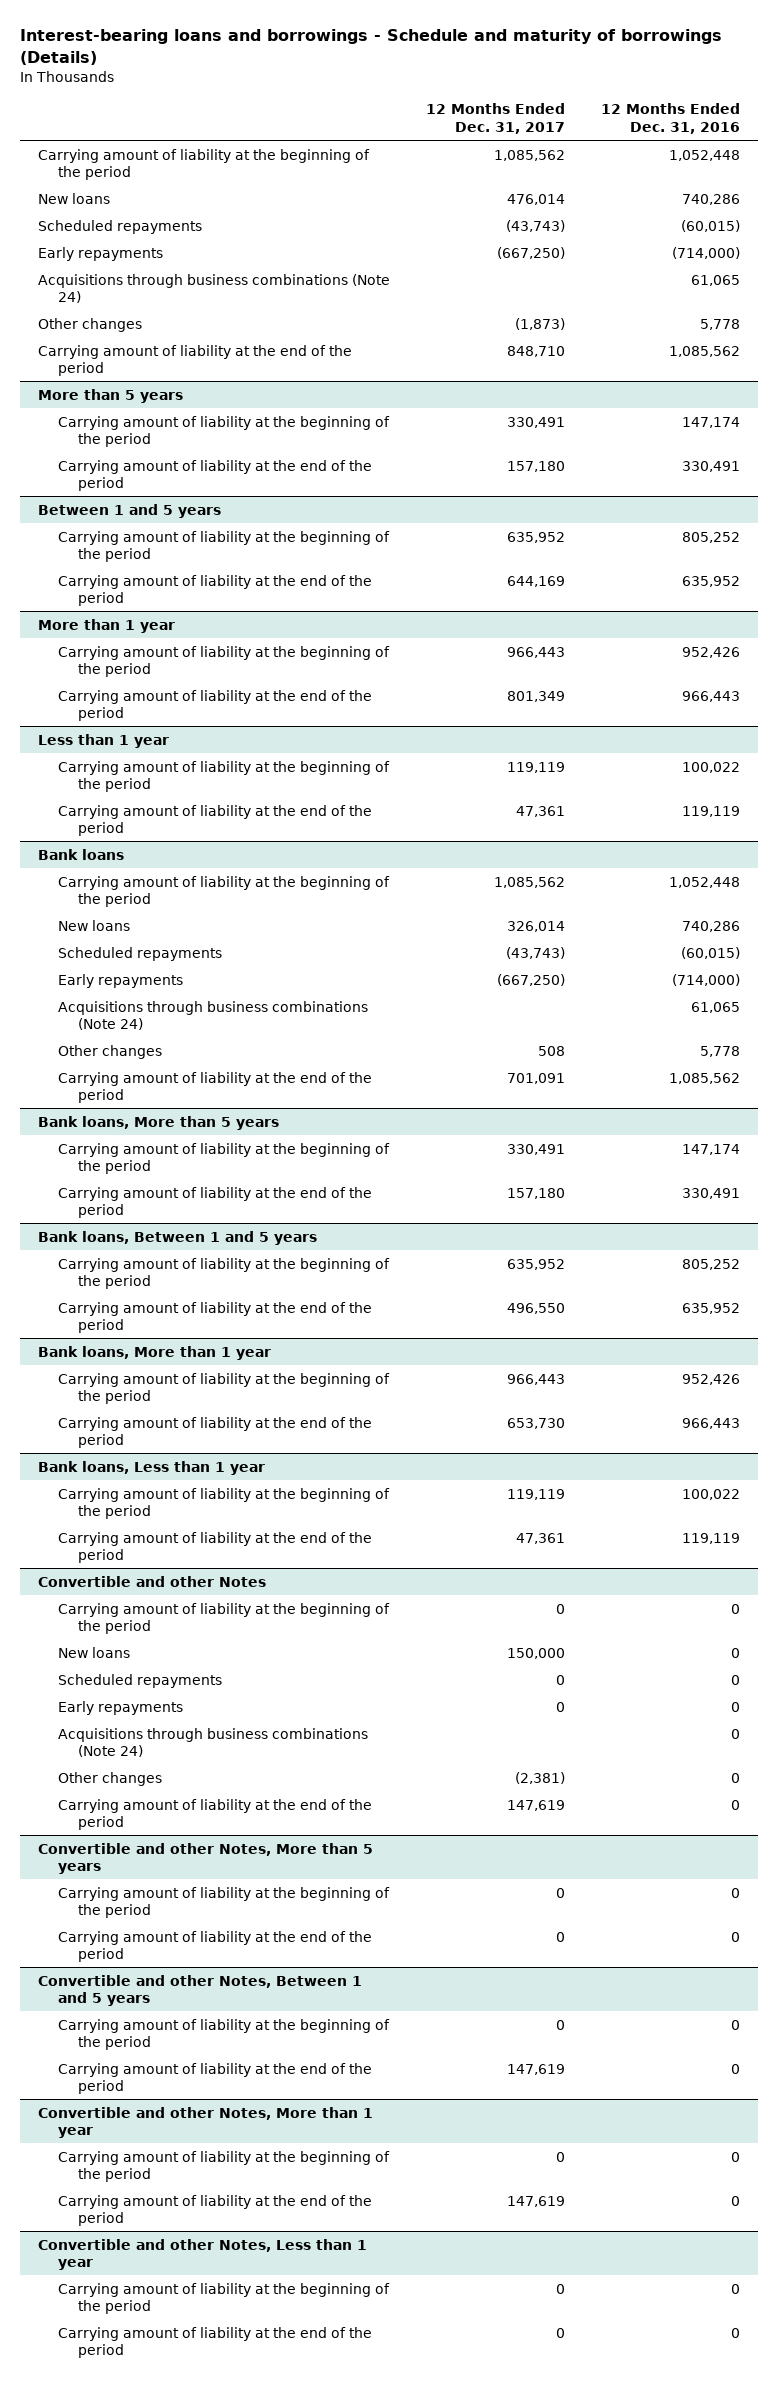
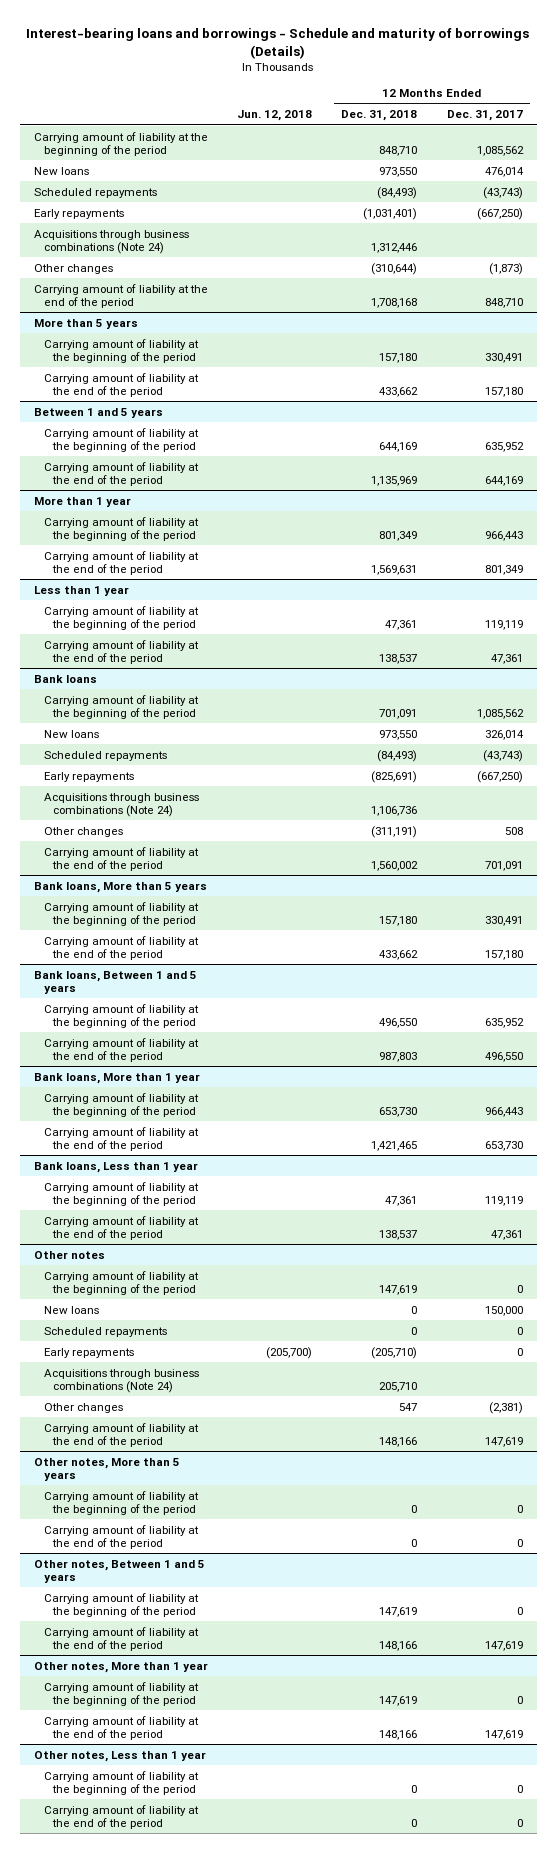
- | 12 Months Ended Dec. 31, 2017 | 12 Months Ended Dec. 31, 2016
+ | Jun. 12, 2018 | 12 Months Ended Dec. 31, 2018 | 12 Months Ended Dec. 31, 2017
- Convertible and other Notes
+ Other notes
- Convertible and other Notes, More than 5 years
+ Other notes, More than 5 years
- Convertible and other Notes, Between 1 and 5 years
+ Other notes, Between 1 and 5 years
- Convertible and other Notes, More than 1 year
+ Other notes, More than 1 year
- Convertible and other Notes, Less than 1 year
+ Other notes, Less than 1 year

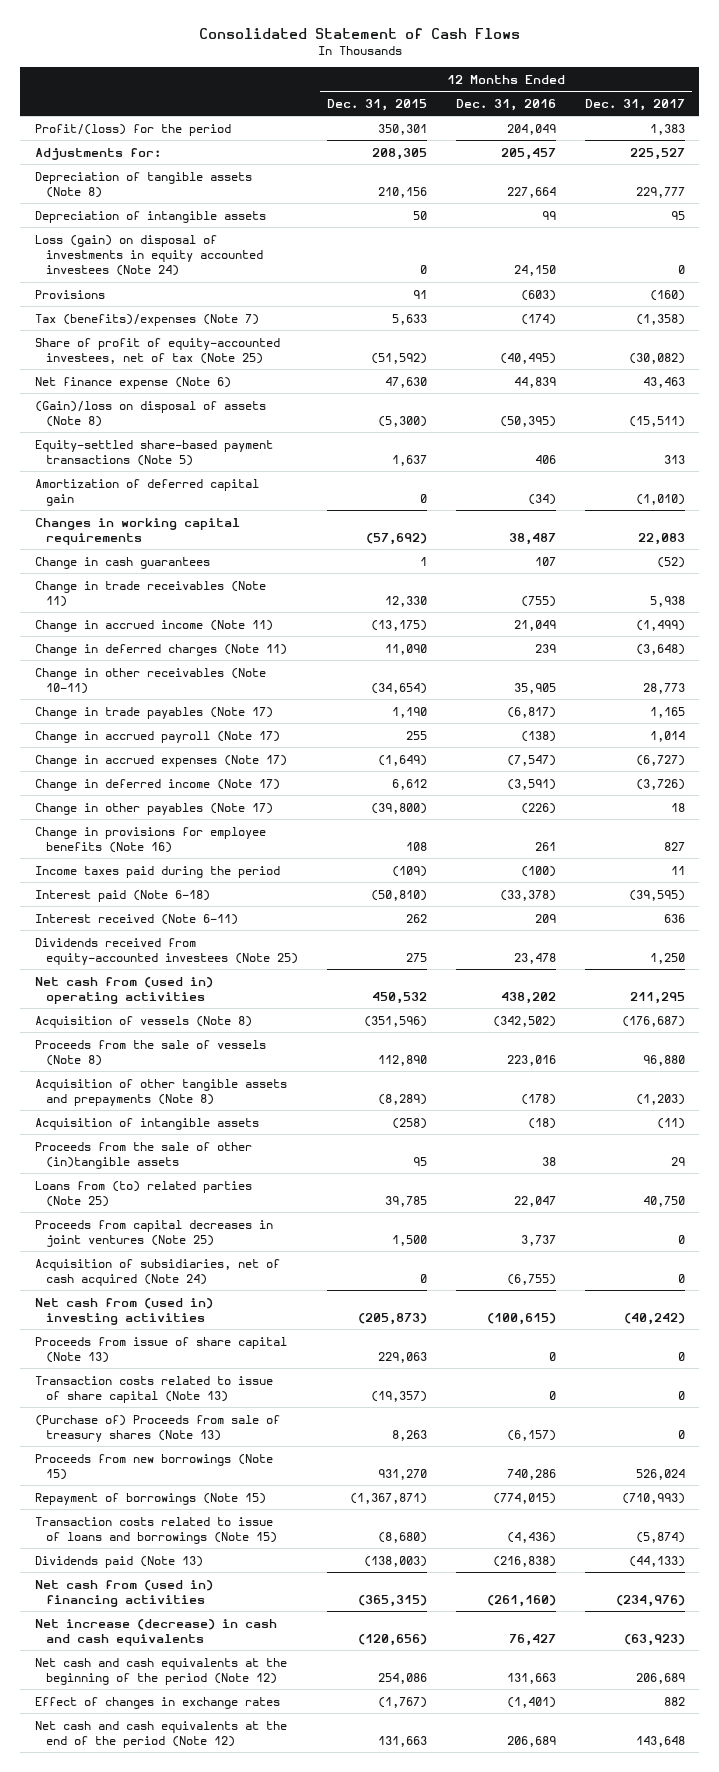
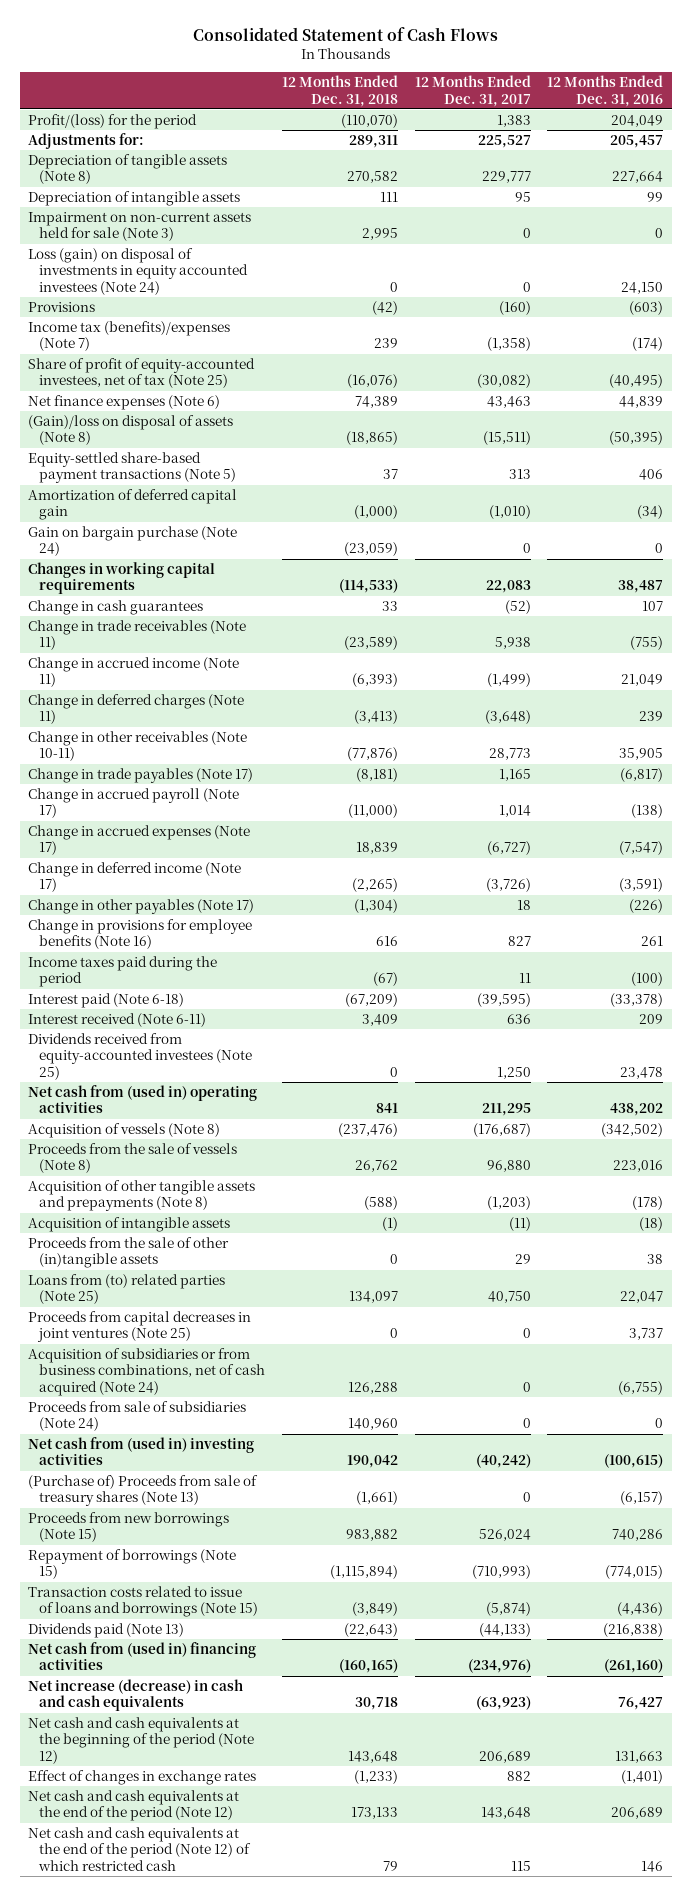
- | 12 Months Ended Dec. 31, 2015 | 12 Months Ended Dec. 31, 2016 | 12 Months Ended Dec. 31, 2017
+ | 12 Months Ended Dec. 31, 2018 | 12 Months Ended Dec. 31, 2017 | 12 Months Ended Dec. 31, 2016
+ Impairment on non-current assets held for sale (Note 3) | 2,995 | 0 | 0
- Tax (benefits)/expenses (Note 7) | 5,633 | (174) | (1,358)
+ Income tax (benefits)/expenses (Note 7) | 239 | (1,358) | (174)
- Net finance expense (Note 6) | 47,630 | 44,839 | 43,463
+ Net finance expenses (Note 6) | 74,389 | 43,463 | 44,839
+ Gain on bargain purchase (Note 24) | (23,059) | 0 | 0
- Acquisition of subsidiaries, net of cash acquired (Note 24) | 0 | (6,755) | 0
+ Acquisition of subsidiaries or from business combinations, net of cash acquired (Note 24) | 126,288 | 0 | (6,755)
+ Proceeds from sale of subsidiaries (Note 24) | 140,960 | 0 | 0
- Proceeds from issue of share capital (Note 13) | 229,063 | 0 | 0
- Transaction costs related to issue of share capital (Note 13) | (19,357) | 0 | 0
+ Net cash and cash equivalents at the end of the period (Note 12) of which restricted cash | 79 | 115 | 146

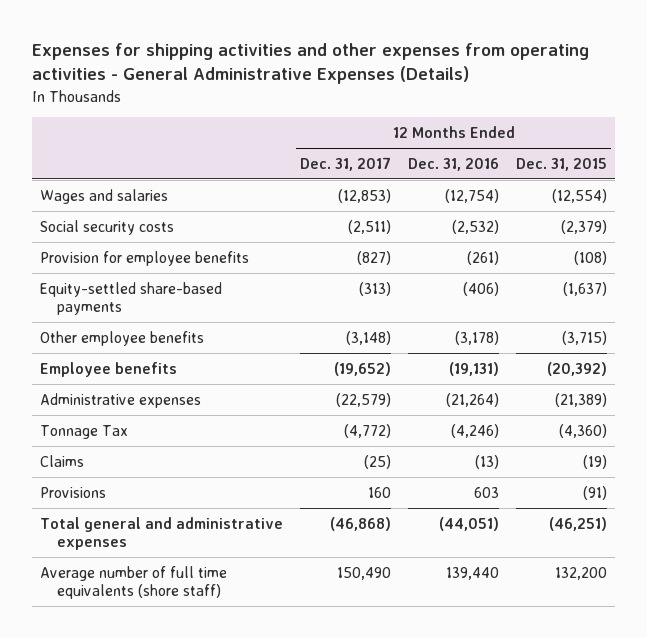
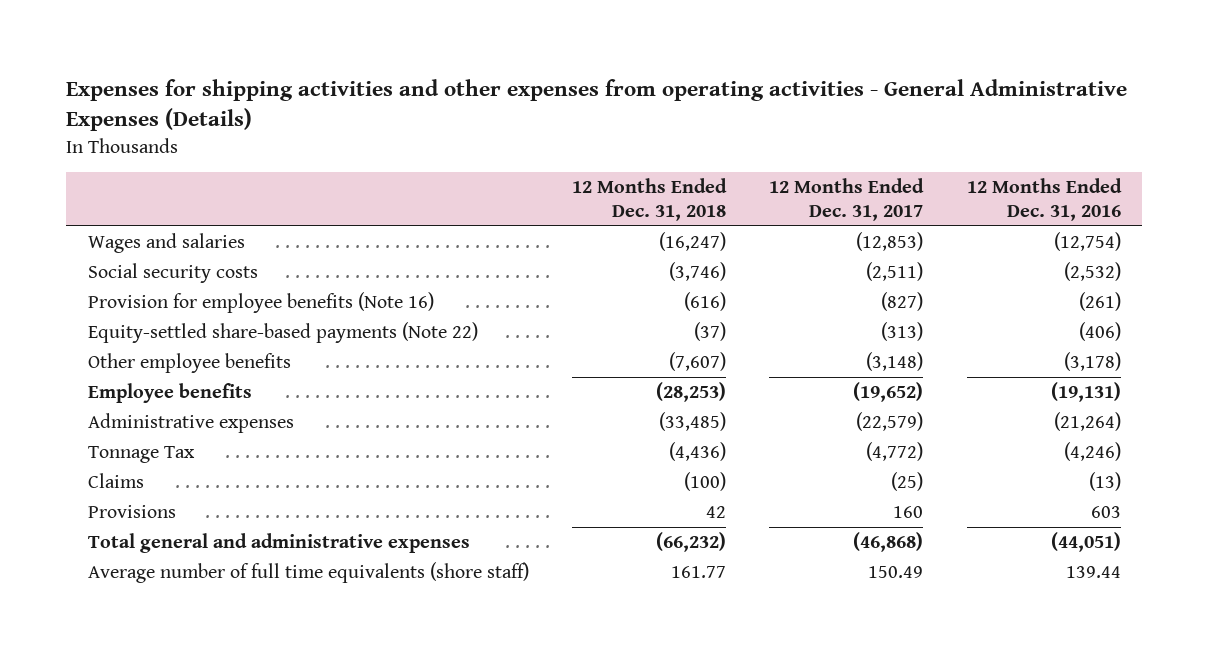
- | 12 Months Ended Dec. 31, 2017 | 12 Months Ended Dec. 31, 2016 | 12 Months Ended Dec. 31, 2015
+ | 12 Months Ended Dec. 31, 2018 | 12 Months Ended Dec. 31, 2017 | 12 Months Ended Dec. 31, 2016
- Provision for employee benefits | (827) | (261) | (108)
- Equity-settled share-based payments | (313) | (406) | (1,637)
+ Provision for employee benefits (Note 16) | (616) | (827) | (261)
+ Equity-settled share-based payments (Note 22) | (37) | (313) | (406)
- Average number of full time equivalents (shore staff) | 150,490 | 139,440 | 132,200
+ Average number of full time equivalents (shore staff) | 161.77 | 150.49 | 139.44

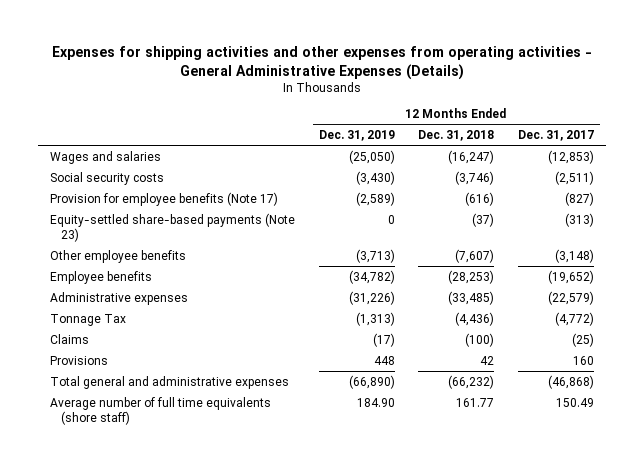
- | 12 Months Ended Dec. 31, 2018 | 12 Months Ended Dec. 31, 2017 | 12 Months Ended Dec. 31, 2016
+ | 12 Months Ended Dec. 31, 2019 | 12 Months Ended Dec. 31, 2018 | 12 Months Ended Dec. 31, 2017
- Provision for employee benefits (Note 16) | (616) | (827) | (261)
- Equity-settled share-based payments (Note 22) | (37) | (313) | (406)
+ Provision for employee benefits (Note 17) | (2,589) | (616) | (827)
+ Equity-settled share-based payments (Note 23) | 0 | (37) | (313)

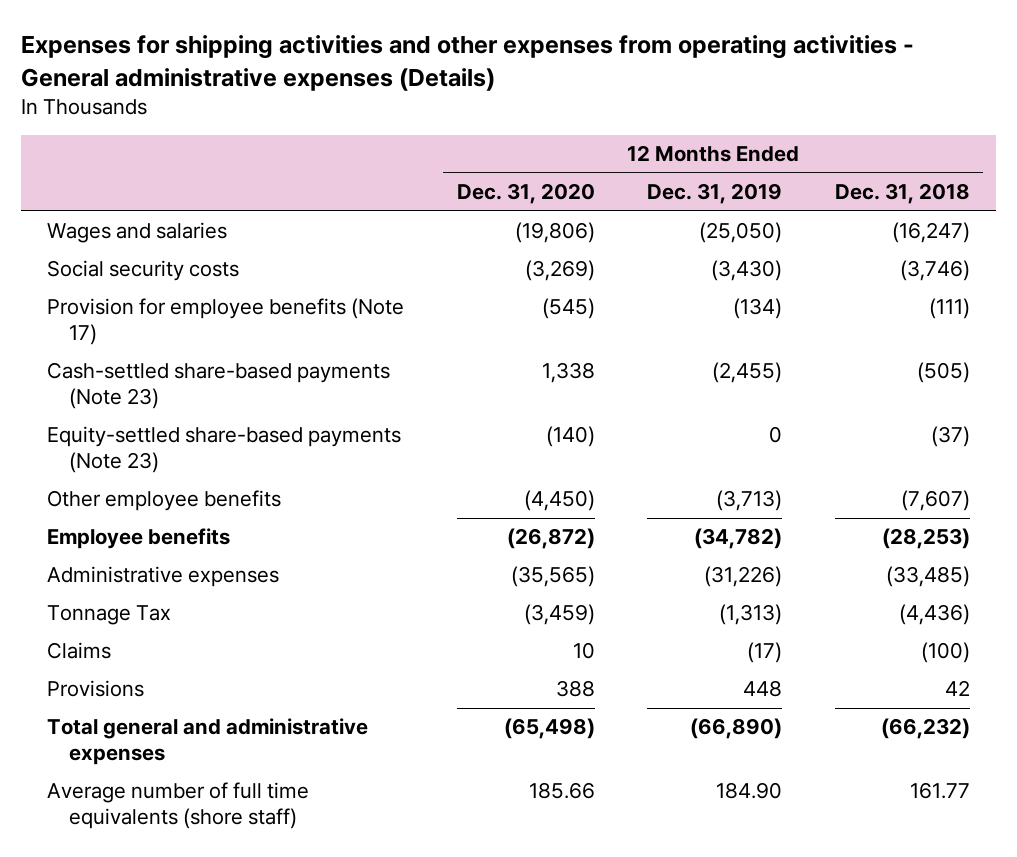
- Expenses for shipping activities and other expenses from operating activities - General Administrative Expenses (Details)
+ Expenses for shipping activities and other expenses from operating activities - General administrative expenses (Details)
- | 12 Months Ended Dec. 31, 2019 | 12 Months Ended Dec. 31, 2018 | 12 Months Ended Dec. 31, 2017
+ | 12 Months Ended Dec. 31, 2020 | 12 Months Ended Dec. 31, 2019 | 12 Months Ended Dec. 31, 2018
- Provision for employee benefits (Note 17) | (2,589) | (616) | (827)
+ Provision for employee benefits (Note 17) | (545) | (134) | (111)
+ Cash-settled share-based payments (Note 23) | 1,338 | (2,455) | (505)

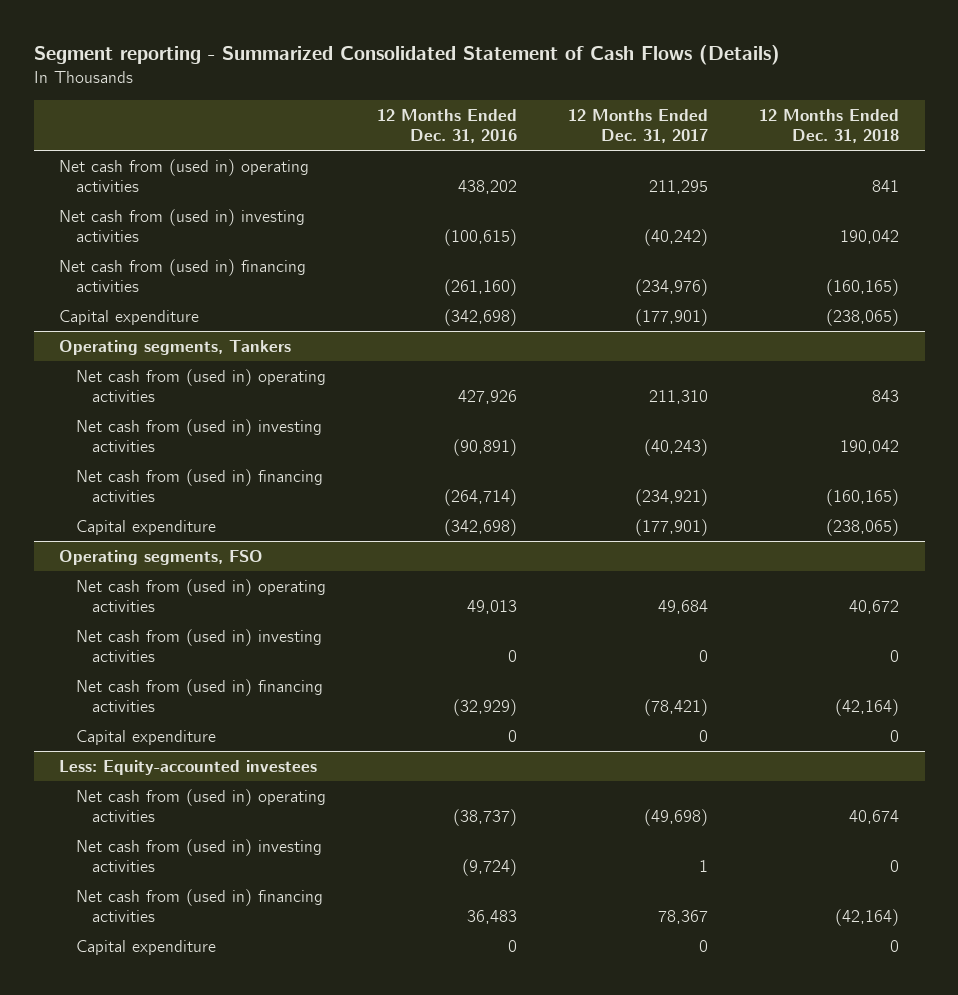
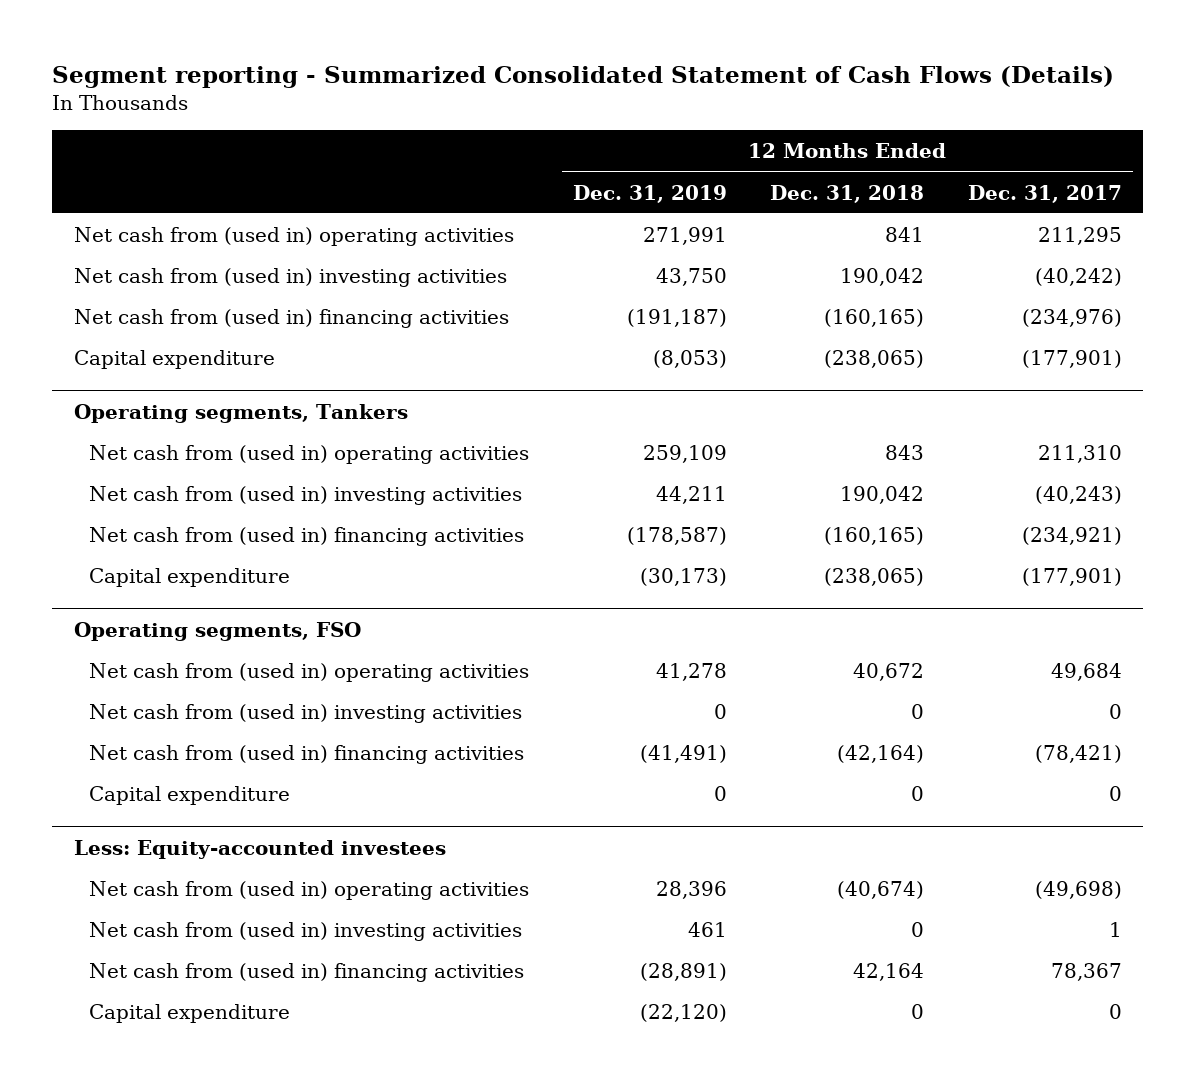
- | 12 Months Ended Dec. 31, 2016 | 12 Months Ended Dec. 31, 2017 | 12 Months Ended Dec. 31, 2018
+ | 12 Months Ended Dec. 31, 2019 | 12 Months Ended Dec. 31, 2018 | 12 Months Ended Dec. 31, 2017
@ Less: Equity-accounted investees
- Net cash from (used in) operating activities | (38,737) | (49,698) | 40,674
+ Net cash from (used in) operating activities | 28,396 | (40,674) | (49,698)
- Net cash from (used in) financing activities | 36,483 | 78,367 | (42,164)
+ Net cash from (used in) financing activities | (28,891) | 42,164 | 78,367

